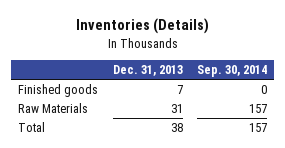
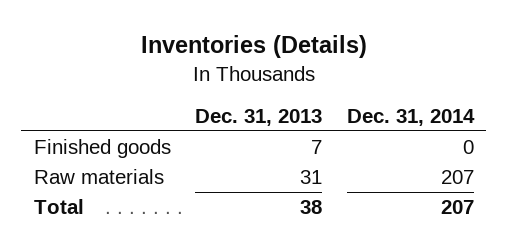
- | Dec. 31, 2013 | Sep. 30, 2014
+ | Dec. 31, 2013 | Dec. 31, 2014
- Raw Materials | 31 | 157
+ Raw materials | 31 | 207

